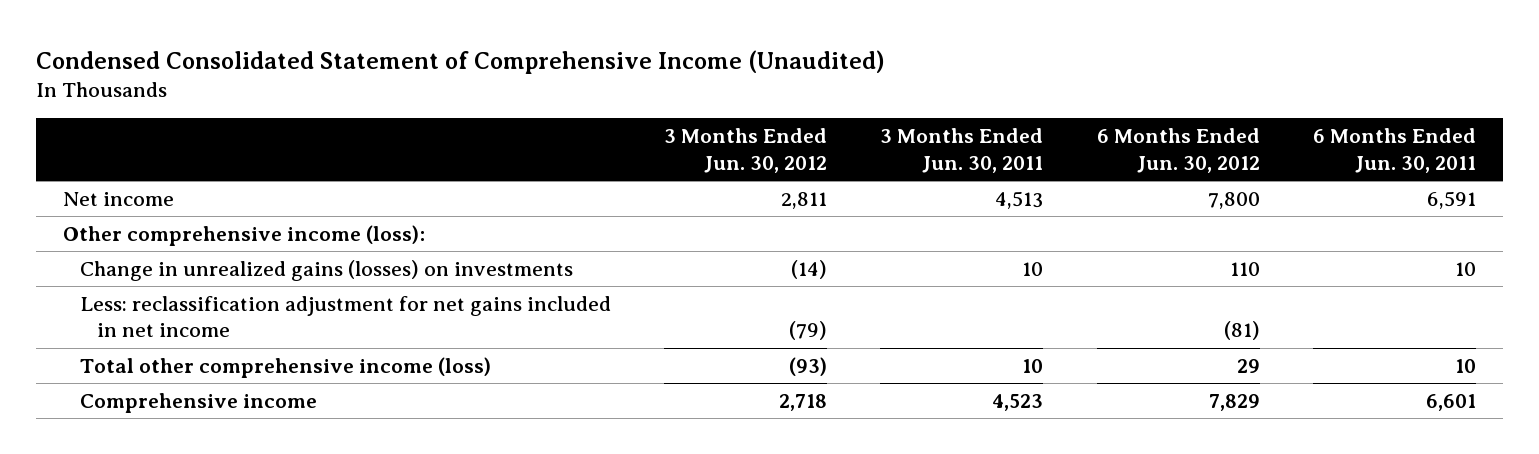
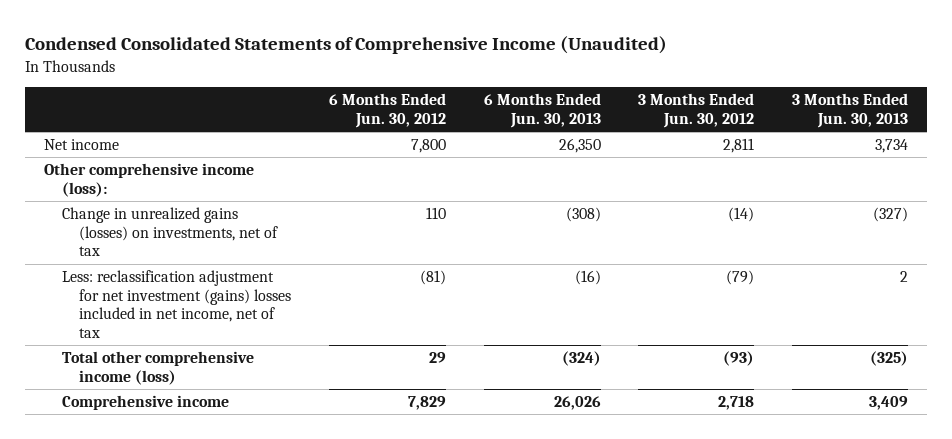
- Condensed Consolidated Statement of Comprehensive Income (Unaudited)
+ Condensed Consolidated Statements of Comprehensive Income (Unaudited)
- | 3 Months Ended Jun. 30, 2012 | 3 Months Ended Jun. 30, 2011 | 6 Months Ended Jun. 30, 2012 | 6 Months Ended Jun. 30, 2011
+ | 6 Months Ended Jun. 30, 2012 | 6 Months Ended Jun. 30, 2013 | 3 Months Ended Jun. 30, 2012 | 3 Months Ended Jun. 30, 2013
- Change in unrealized gains (losses) on investments | (14) | 10 | 110 | 10
- Less: reclassification adjustment for net gains included in net income | (79) | | (81) |
+ Change in unrealized gains (losses) on investments, net of tax | 110 | (308) | (14) | (327)
+ Less: reclassification adjustment for net investment (gains) losses included in net income, net of tax | (81) | (16) | (79) | 2

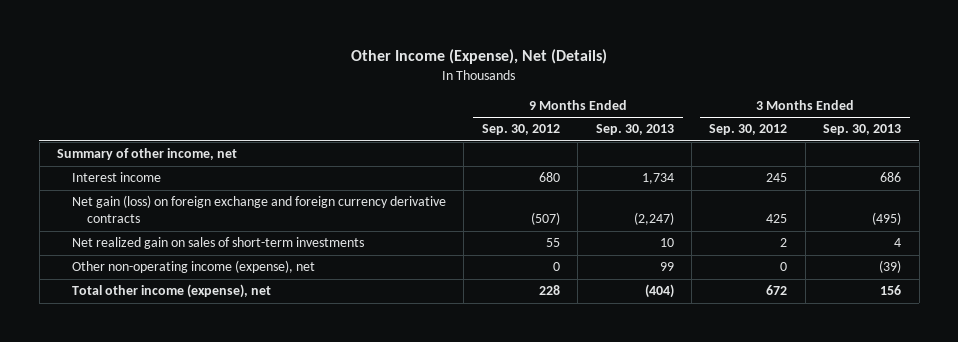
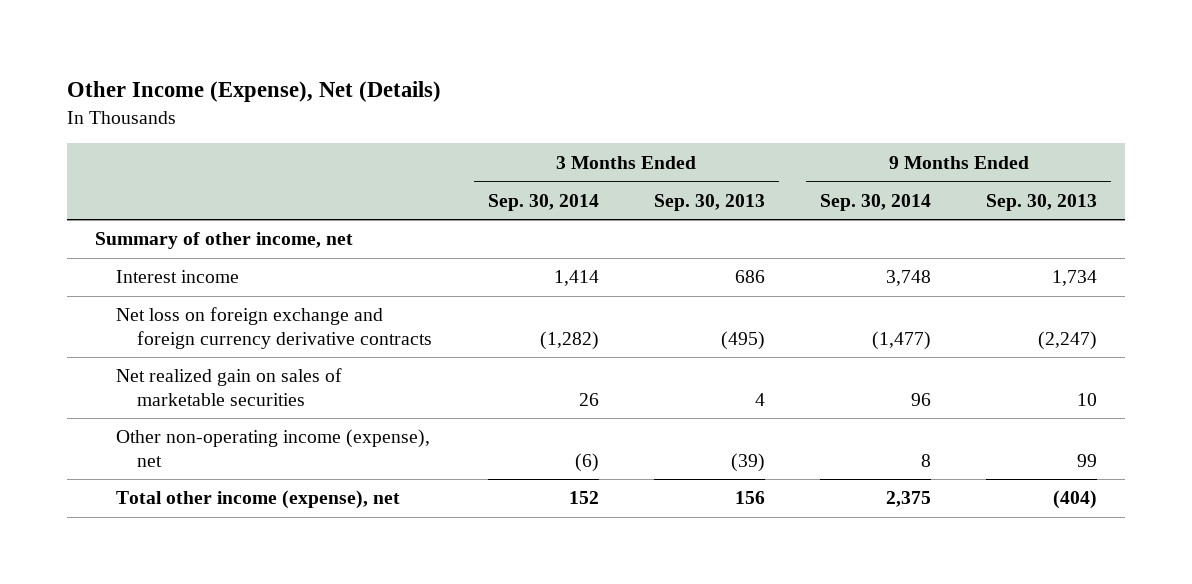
- | 9 Months Ended Sep. 30, 2012 | 9 Months Ended Sep. 30, 2013 | 3 Months Ended Sep. 30, 2012 | 3 Months Ended Sep. 30, 2013
+ | 3 Months Ended Sep. 30, 2014 | 3 Months Ended Sep. 30, 2013 | 9 Months Ended Sep. 30, 2014 | 9 Months Ended Sep. 30, 2013
- Net gain (loss) on foreign exchange and foreign currency derivative contracts | (507) | (2,247) | 425 | (495)
- Net realized gain on sales of short-term investments | 55 | 10 | 2 | 4
+ Net loss on foreign exchange and foreign currency derivative contracts | (1,282) | (495) | (1,477) | (2,247)
+ Net realized gain on sales of marketable securities | 26 | 4 | 96 | 10

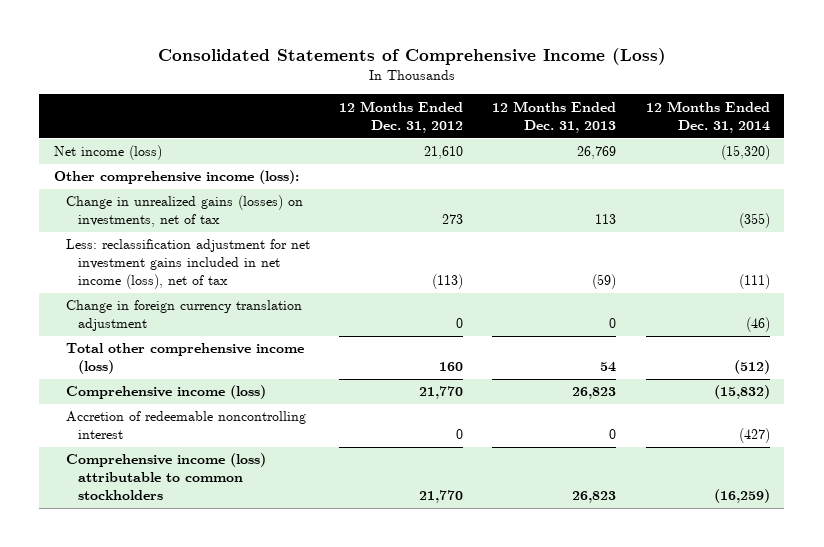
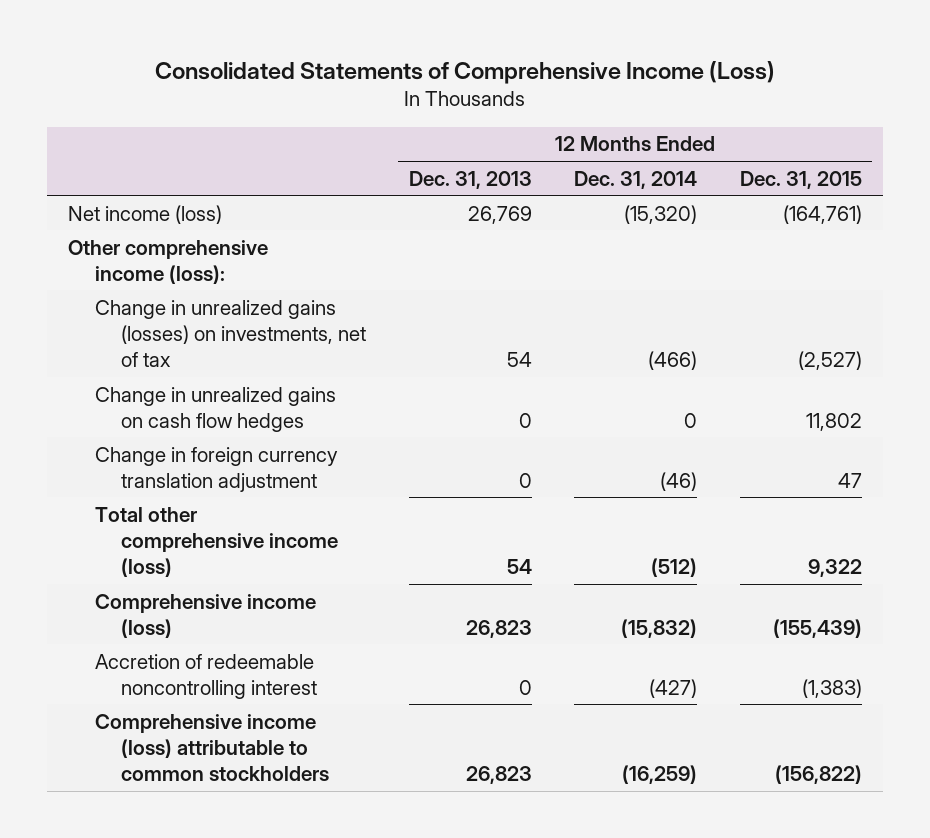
- | 12 Months Ended Dec. 31, 2012 | 12 Months Ended Dec. 31, 2013 | 12 Months Ended Dec. 31, 2014
+ | 12 Months Ended Dec. 31, 2013 | 12 Months Ended Dec. 31, 2014 | 12 Months Ended Dec. 31, 2015
- Change in unrealized gains (losses) on investments, net of tax | 273 | 113 | (355)
- Less: reclassification adjustment for net investment gains included in net income (loss), net of tax | (113) | (59) | (111)
+ Change in unrealized gains (losses) on investments, net of tax | 54 | (466) | (2,527)
+ Change in unrealized gains on cash flow hedges | 0 | 0 | 11,802

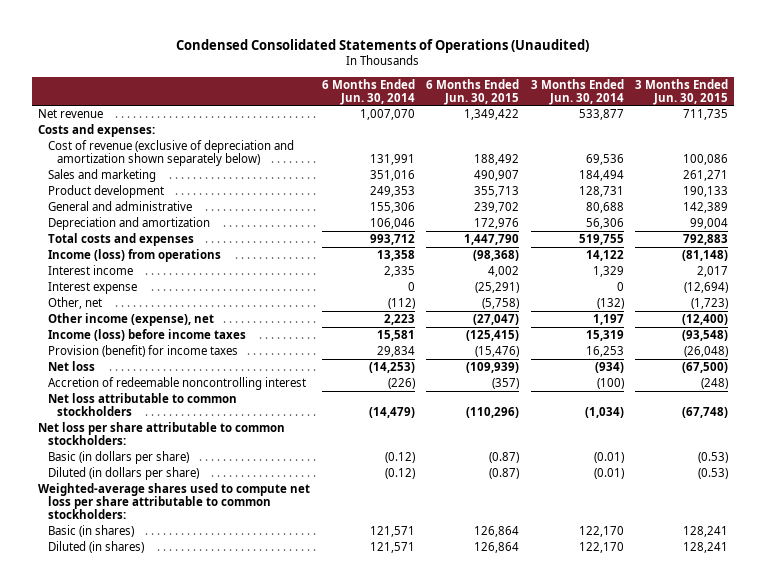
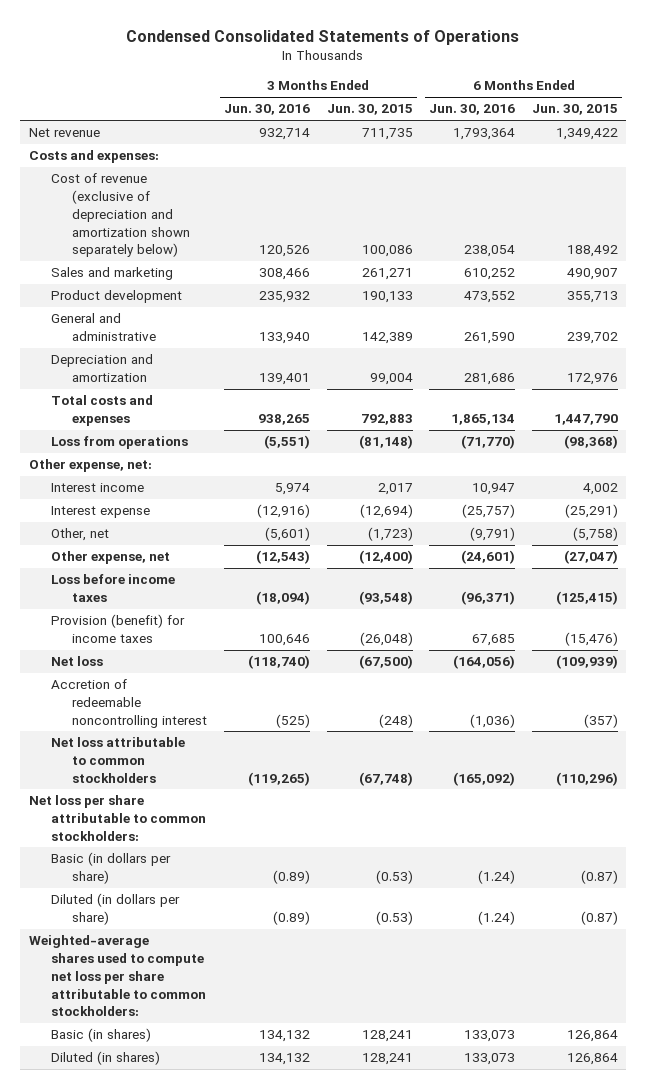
- Condensed Consolidated Statements of Operations (Unaudited)
+ Condensed Consolidated Statements of Operations
- | 6 Months Ended Jun. 30, 2014 | 6 Months Ended Jun. 30, 2015 | 3 Months Ended Jun. 30, 2014 | 3 Months Ended Jun. 30, 2015
+ | 3 Months Ended Jun. 30, 2016 | 3 Months Ended Jun. 30, 2015 | 6 Months Ended Jun. 30, 2016 | 6 Months Ended Jun. 30, 2015
- Income (loss) from operations | 13,358 | (98,368) | 14,122 | (81,148)
+ Loss from operations | (5,551) | (81,148) | (71,770) | (98,368)
+ Other expense, net:
- Other income (expense), net | 2,223 | (27,047) | 1,197 | (12,400)
- Income (loss) before income taxes | 15,581 | (125,415) | 15,319 | (93,548)
+ Other expense, net | (12,543) | (12,400) | (24,601) | (27,047)
+ Loss before income taxes | (18,094) | (93,548) | (96,371) | (125,415)

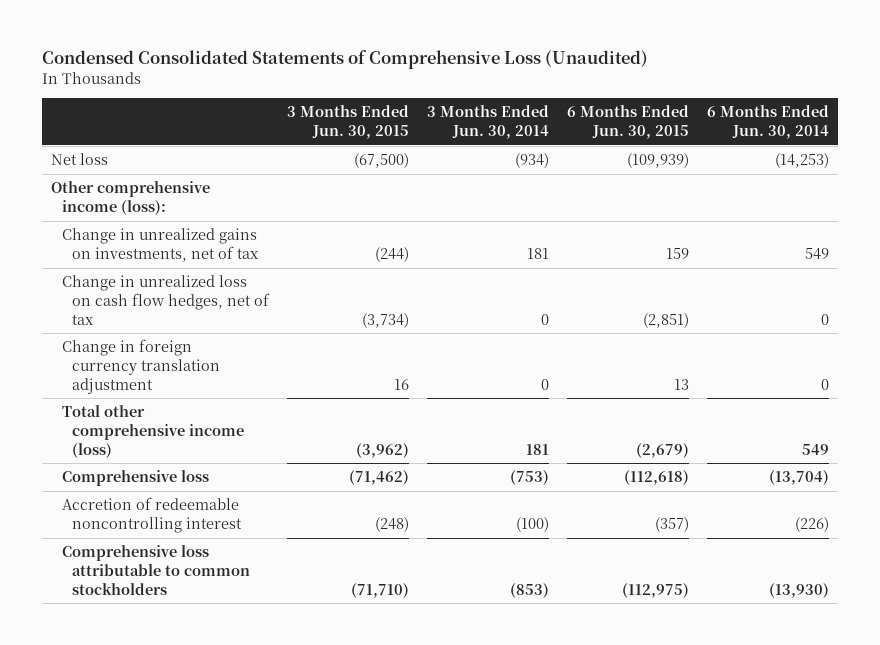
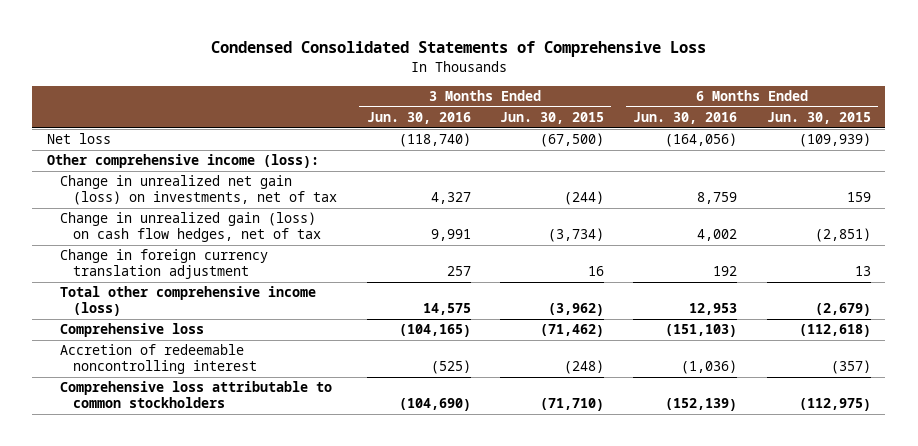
- Condensed Consolidated Statements of Comprehensive Loss (Unaudited)
+ Condensed Consolidated Statements of Comprehensive Loss
- | 3 Months Ended Jun. 30, 2015 | 3 Months Ended Jun. 30, 2014 | 6 Months Ended Jun. 30, 2015 | 6 Months Ended Jun. 30, 2014
+ | 3 Months Ended Jun. 30, 2016 | 3 Months Ended Jun. 30, 2015 | 6 Months Ended Jun. 30, 2016 | 6 Months Ended Jun. 30, 2015
- Change in unrealized gains on investments, net of tax | (244) | 181 | 159 | 549
- Change in unrealized loss on cash flow hedges, net of tax | (3,734) | 0 | (2,851) | 0
+ Change in unrealized net gain (loss) on investments, net of tax | 4,327 | (244) | 8,759 | 159
+ Change in unrealized gain (loss) on cash flow hedges, net of tax | 9,991 | (3,734) | 4,002 | (2,851)

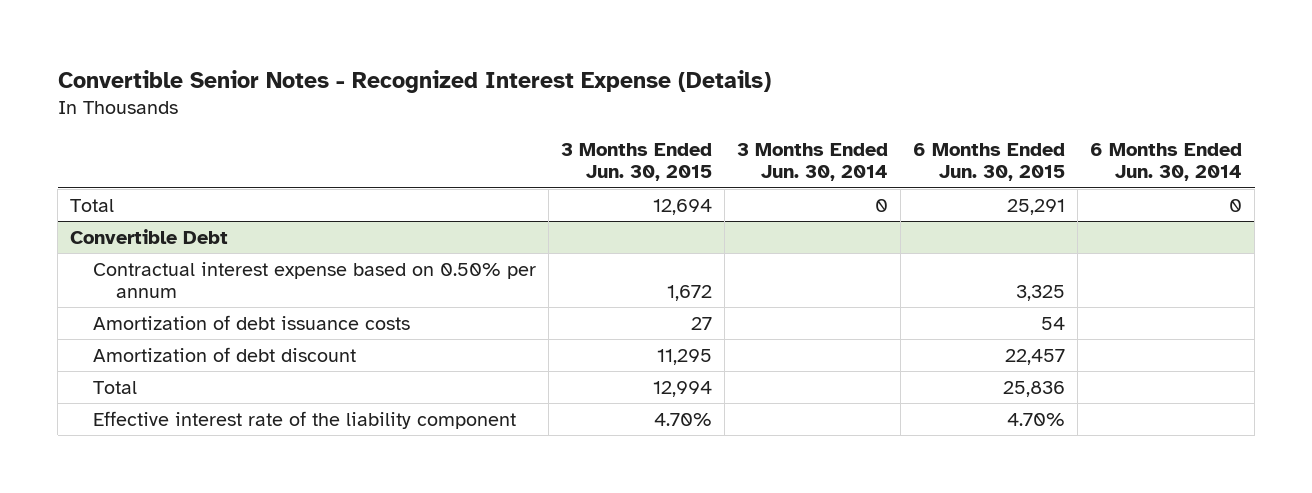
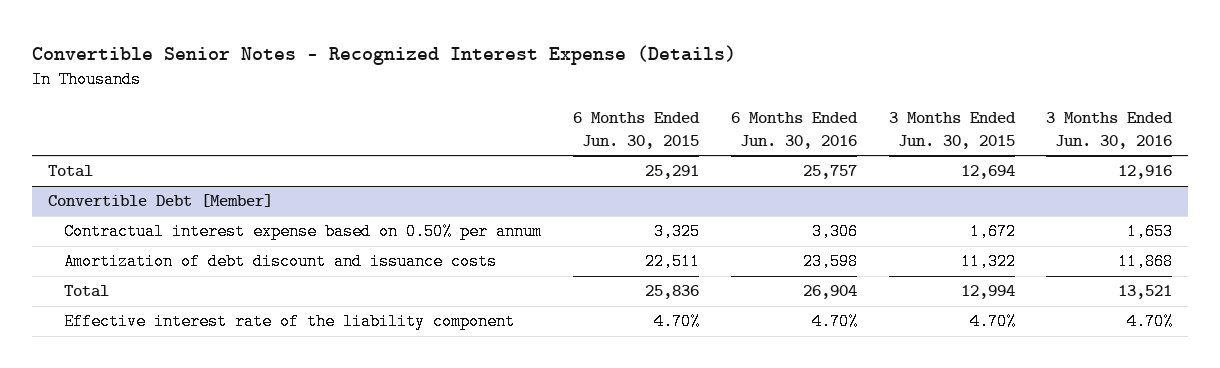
- | 3 Months Ended Jun. 30, 2015 | 3 Months Ended Jun. 30, 2014 | 6 Months Ended Jun. 30, 2015 | 6 Months Ended Jun. 30, 2014
+ | 6 Months Ended Jun. 30, 2015 | 6 Months Ended Jun. 30, 2016 | 3 Months Ended Jun. 30, 2015 | 3 Months Ended Jun. 30, 2016
- Convertible Debt
+ Convertible Debt [Member]
- Amortization of debt issuance costs | 27 | | 54 |
- Amortization of debt discount | 11,295 | | 22,457 |
+ Amortization of debt discount and issuance costs | 22,511 | 23,598 | 11,322 | 11,868

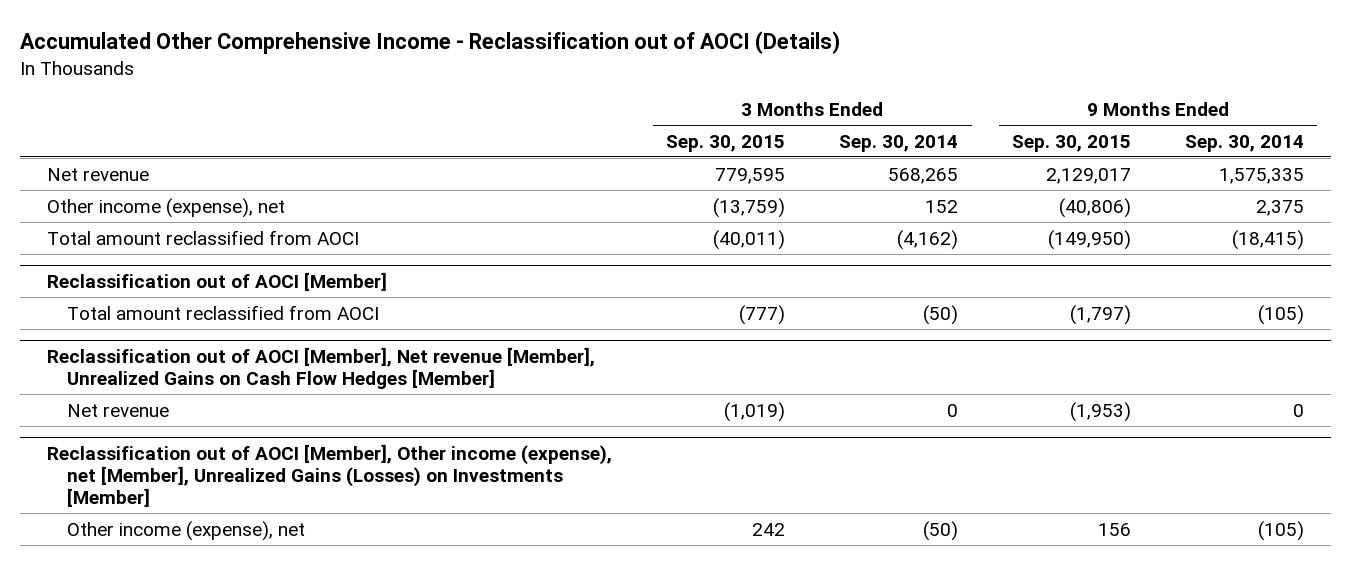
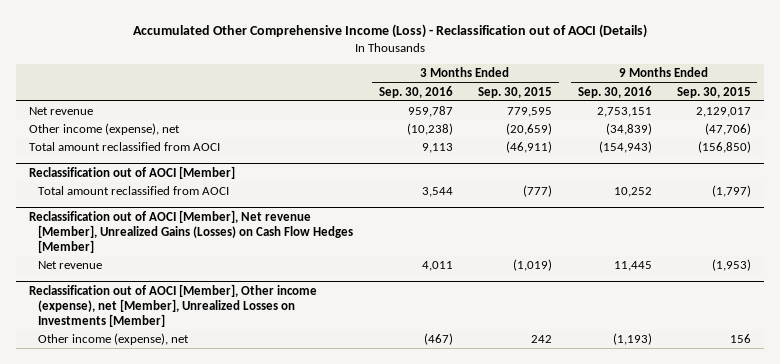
- Accumulated Other Comprehensive Income - Reclassification out of AOCI (Details)
+ Accumulated Other Comprehensive Income (Loss) - Reclassification out of AOCI (Details)
- | 3 Months Ended Sep. 30, 2015 | 3 Months Ended Sep. 30, 2014 | 9 Months Ended Sep. 30, 2015 | 9 Months Ended Sep. 30, 2014
+ | 3 Months Ended Sep. 30, 2016 | 3 Months Ended Sep. 30, 2015 | 9 Months Ended Sep. 30, 2016 | 9 Months Ended Sep. 30, 2015
- Other income (expense), net | (13,759) | 152 | (40,806) | 2,375
- Total amount reclassified from AOCI | (40,011) | (4,162) | (149,950) | (18,415)
+ Other income (expense), net | (10,238) | (20,659) | (34,839) | (47,706)
+ Total amount reclassified from AOCI | 9,113 | (46,911) | (154,943) | (156,850)
- Reclassification out of AOCI [Member], Net revenue [Member], Unrealized Gains on Cash Flow Hedges [Member]
+ Reclassification out of AOCI [Member], Net revenue [Member], Unrealized Gains (Losses) on Cash Flow Hedges [Member]
- Reclassification out of AOCI [Member], Other income (expense), net [Member], Unrealized Gains (Losses) on Investments [Member]
+ Reclassification out of AOCI [Member], Other income (expense), net [Member], Unrealized Losses on Investments [Member]

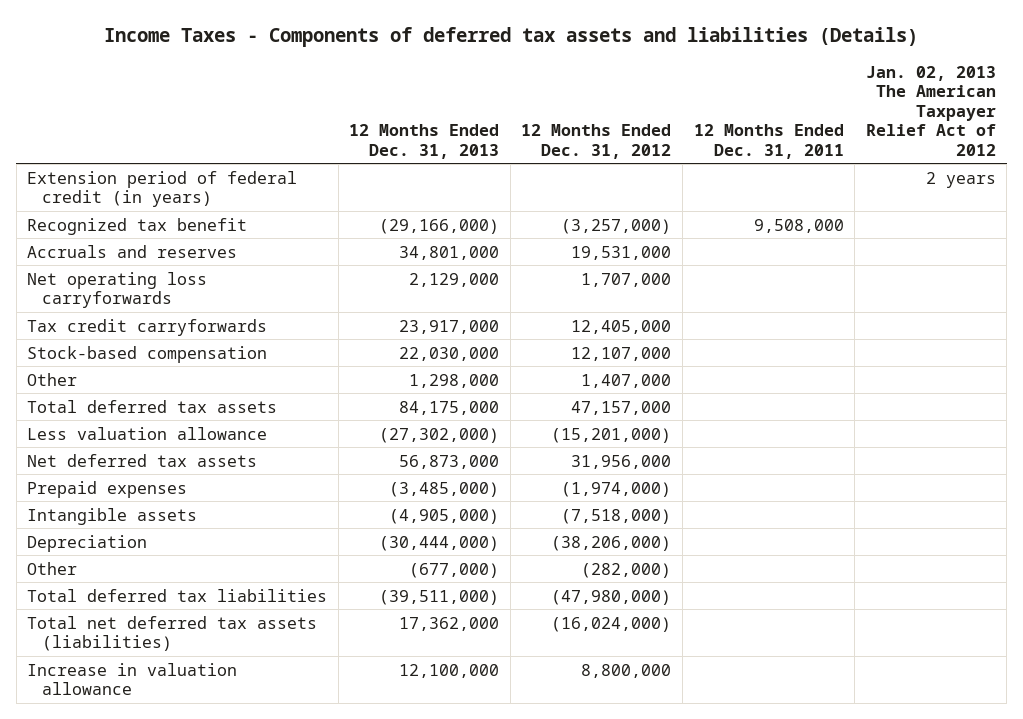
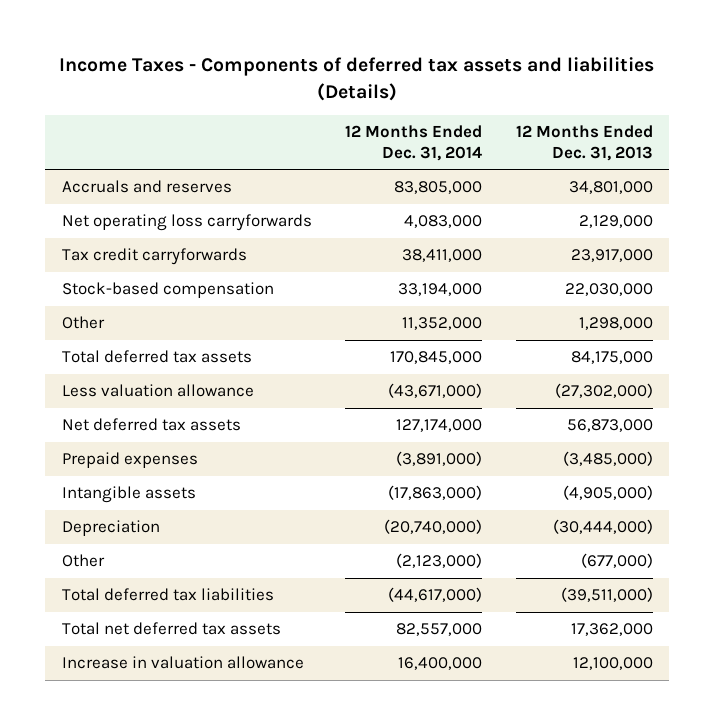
- | 12 Months Ended Dec. 31, 2013 | 12 Months Ended Dec. 31, 2012 | 12 Months Ended Dec. 31, 2011 | Jan. 02, 2013 The American Taxpayer Relief Act of 2012
+ | 12 Months Ended Dec. 31, 2014 | 12 Months Ended Dec. 31, 2013
- Extension period of federal credit (in years) | | | | 2 years
- Recognized tax benefit | (29,166,000) | (3,257,000) | 9,508,000 |
- Total net deferred tax assets (liabilities) | 17,362,000 | (16,024,000) | |
+ Total net deferred tax assets | 82,557,000 | 17,362,000

